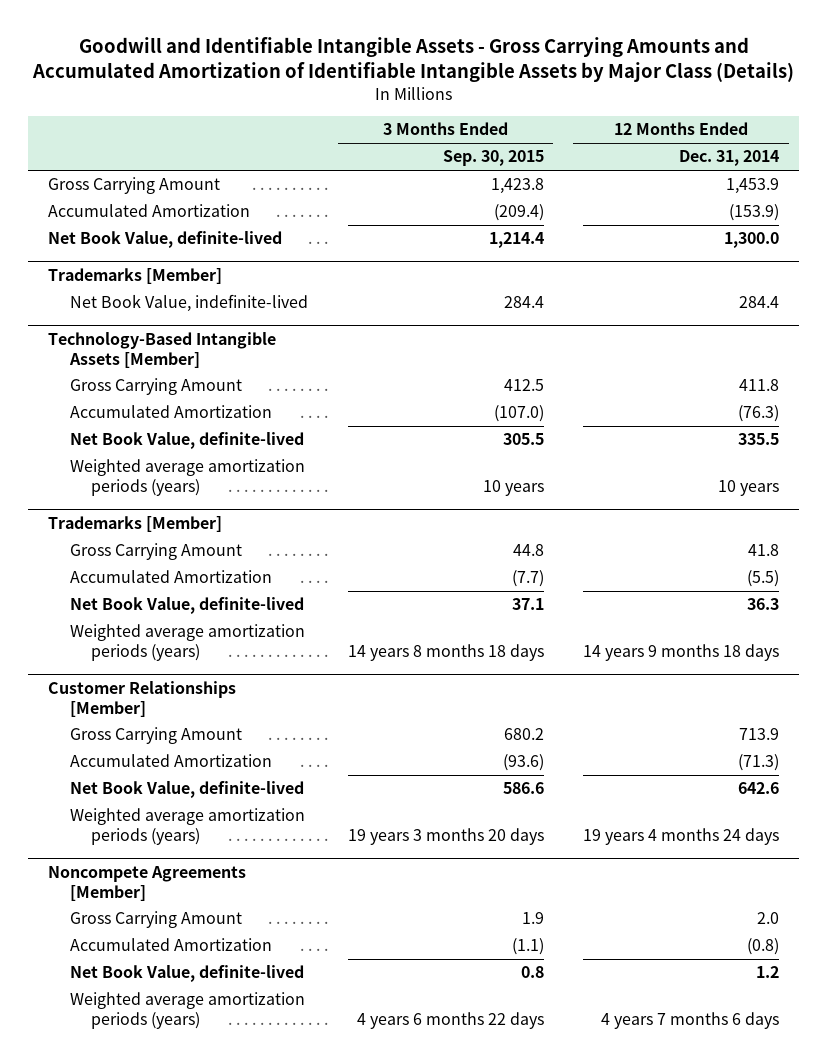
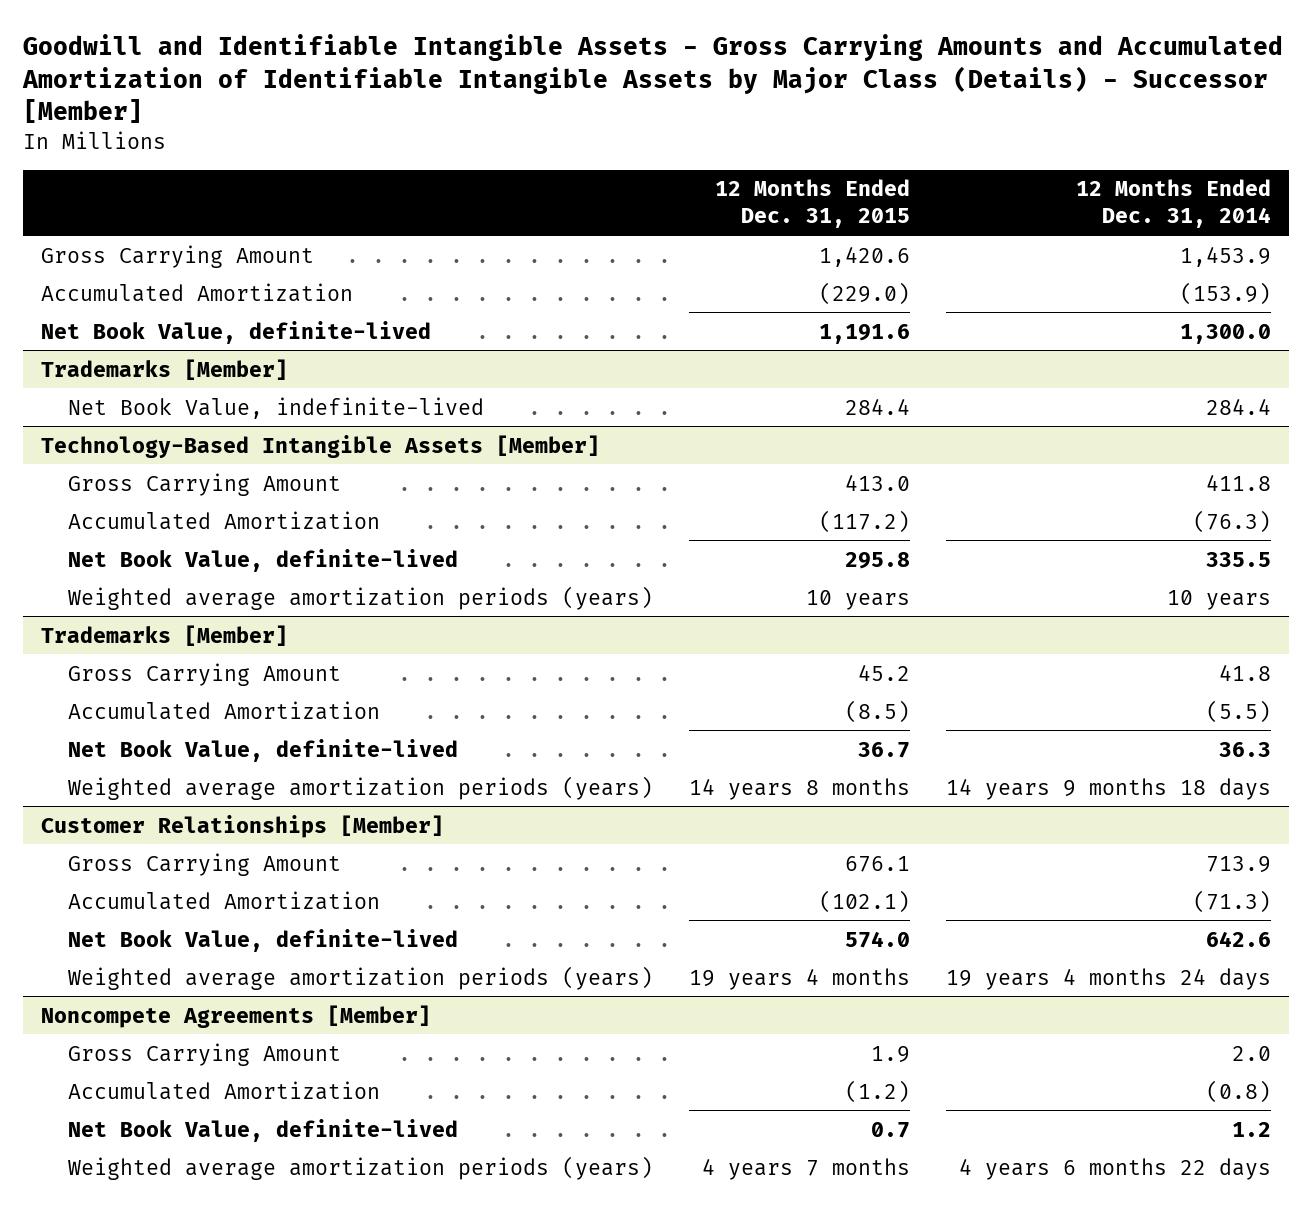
- Goodwill and Identifiable Intangible Assets - Gross Carrying Amounts and Accumulated Amortization of Identifiable Intangible Assets by Major Class (Details)
+ Goodwill and Identifiable Intangible Assets - Gross Carrying Amounts and Accumulated Amortization of Identifiable Intangible Assets by Major Class (Details) - Successor [Member]
- | 3 Months Ended Sep. 30, 2015 | 12 Months Ended Dec. 31, 2014
+ | 12 Months Ended Dec. 31, 2015 | 12 Months Ended Dec. 31, 2014
@ Noncompete Agreements [Member]
- Weighted average amortization periods (years) | 4 years 6 months 22 days | 4 years 7 months 6 days
+ Weighted average amortization periods (years) | 4 years 7 months | 4 years 6 months 22 days

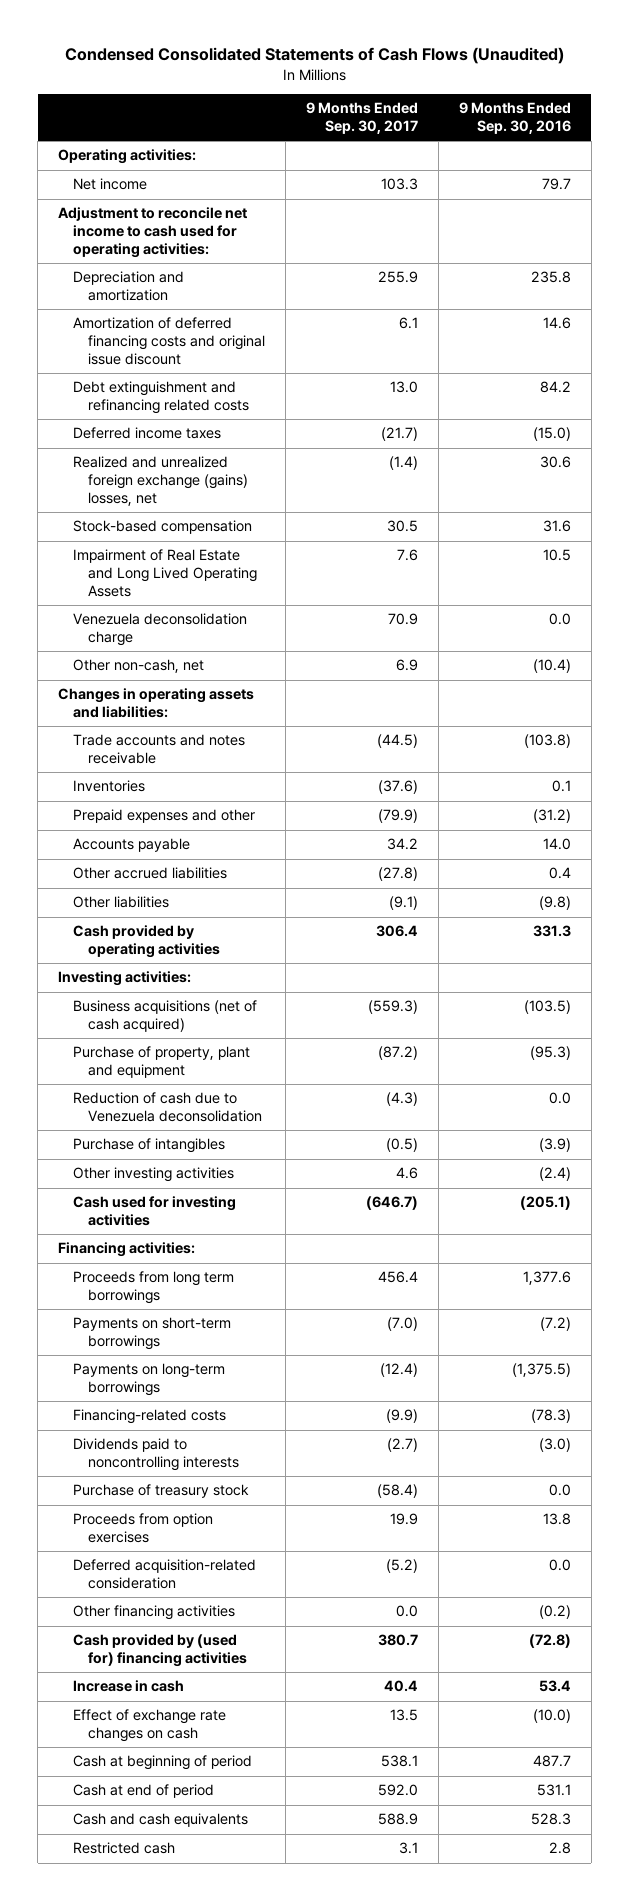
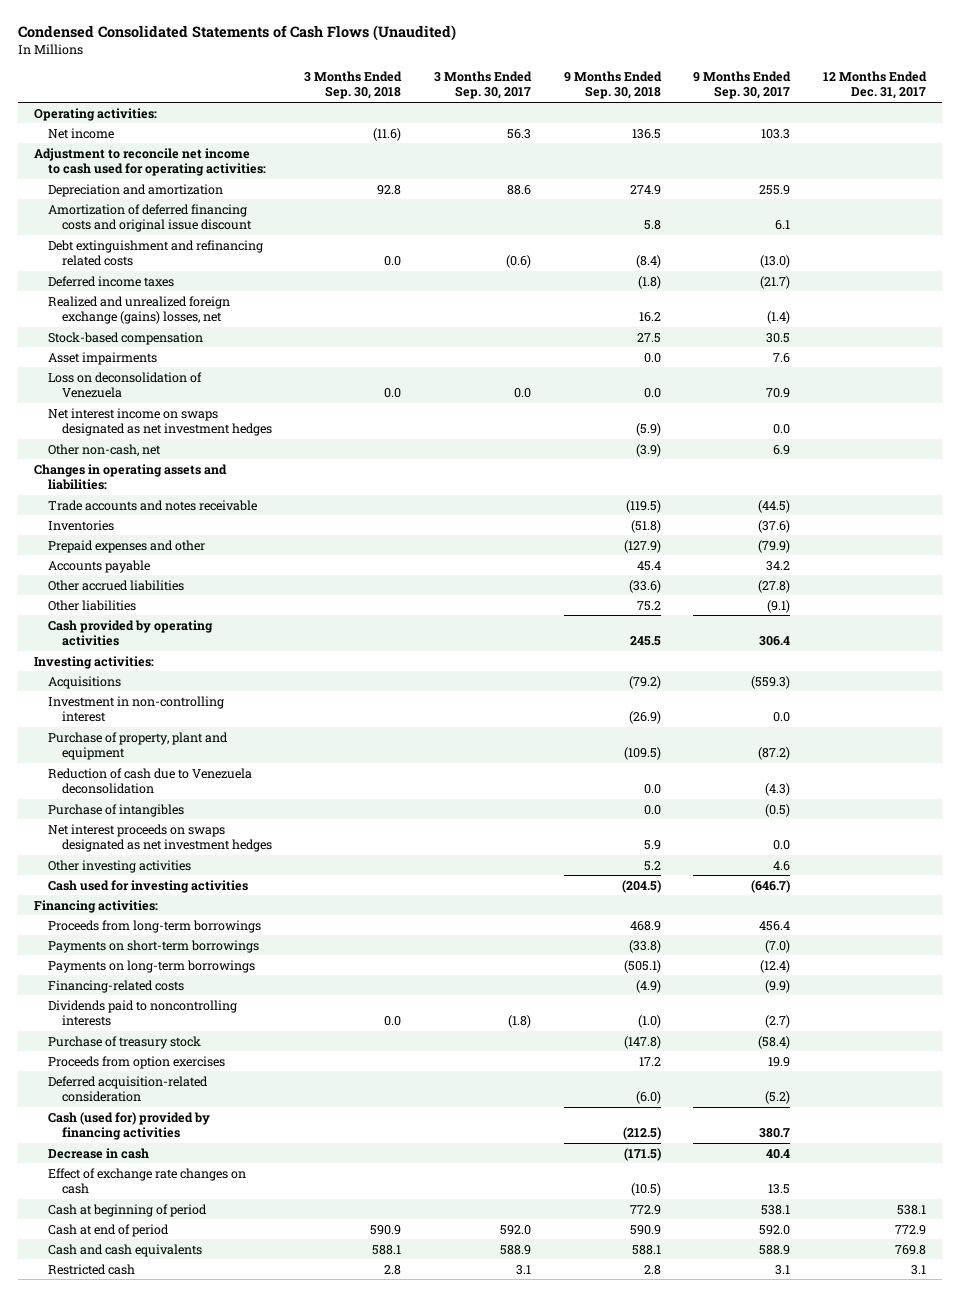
- | 9 Months Ended Sep. 30, 2017 | 9 Months Ended Sep. 30, 2016
+ | 3 Months Ended Sep. 30, 2018 | 3 Months Ended Sep. 30, 2017 | 9 Months Ended Sep. 30, 2018 | 9 Months Ended Sep. 30, 2017 | 12 Months Ended Dec. 31, 2017
- Debt extinguishment and refinancing related costs | 13.0 | 84.2
+ Debt extinguishment and refinancing related costs | 0.0 | (0.6) | (8.4) | (13.0) |
- Impairment of Real Estate and Long Lived Operating Assets | 7.6 | 10.5
- Venezuela deconsolidation charge | 70.9 | 0.0
+ Asset impairments | | | 0.0 | 7.6 |
+ Loss on deconsolidation of Venezuela | 0.0 | 0.0 | 0.0 | 70.9 |
+ Net interest income on swaps designated as net investment hedges | | | (5.9) | 0.0 |
- Business acquisitions (net of cash acquired) | (559.3) | (103.5)
+ Acquisitions | | | (79.2) | (559.3) |
+ Investment in non-controlling interest | | | (26.9) | 0.0 |
+ Net interest proceeds on swaps designated as net investment hedges | | | 5.9 | 0.0 |
- Proceeds from long term borrowings | 456.4 | 1,377.6
+ Proceeds from long-term borrowings | | | 468.9 | 456.4 |
- Other financing activities | 0.0 | (0.2)
- Cash provided by (used for) financing activities | 380.7 | (72.8)
- Increase in cash | 40.4 | 53.4
+ Cash (used for) provided by financing activities | | | (212.5) | 380.7 |
+ Decrease in cash | | | (171.5) | 40.4 |

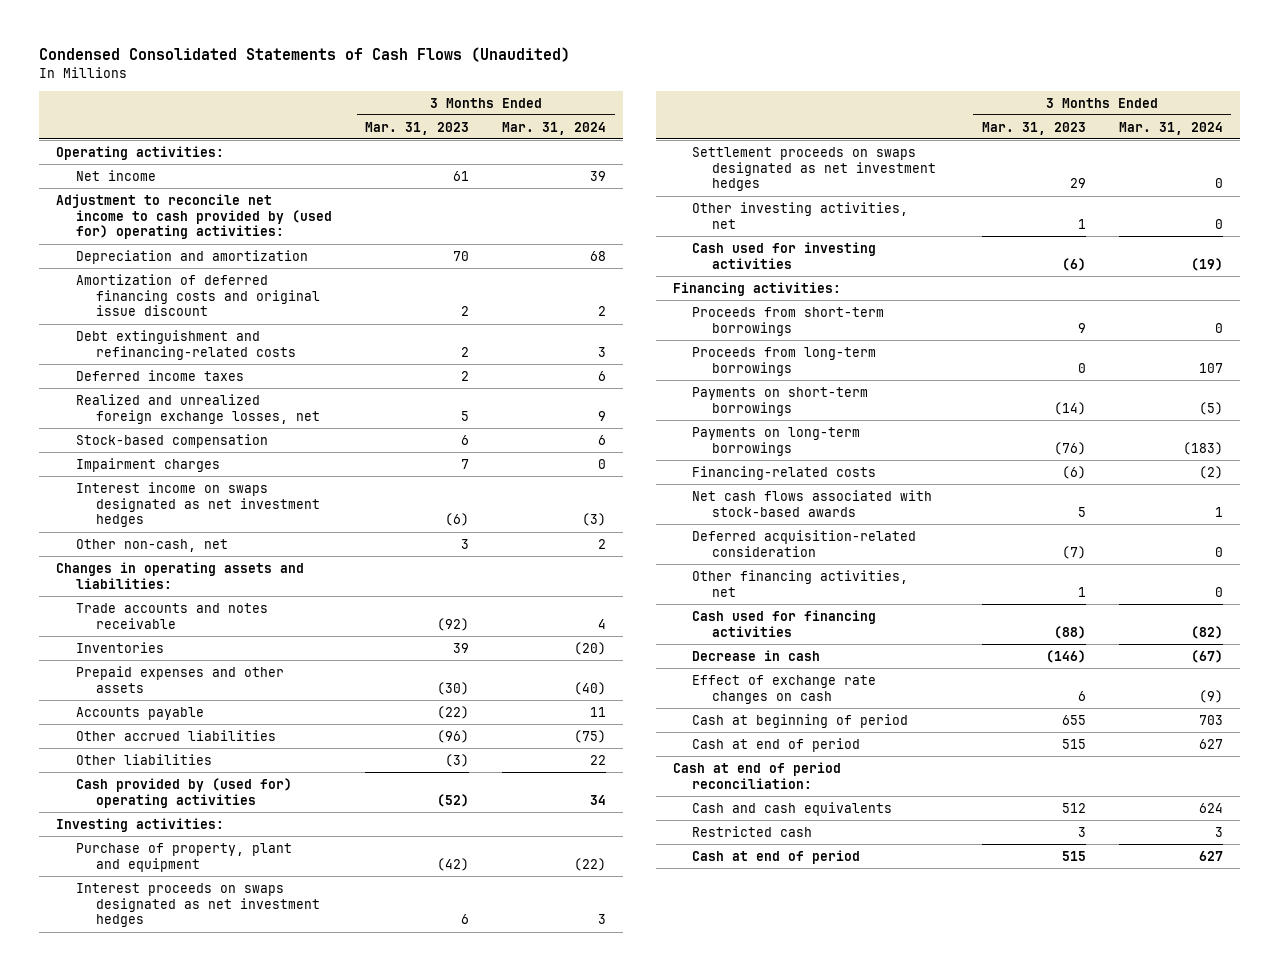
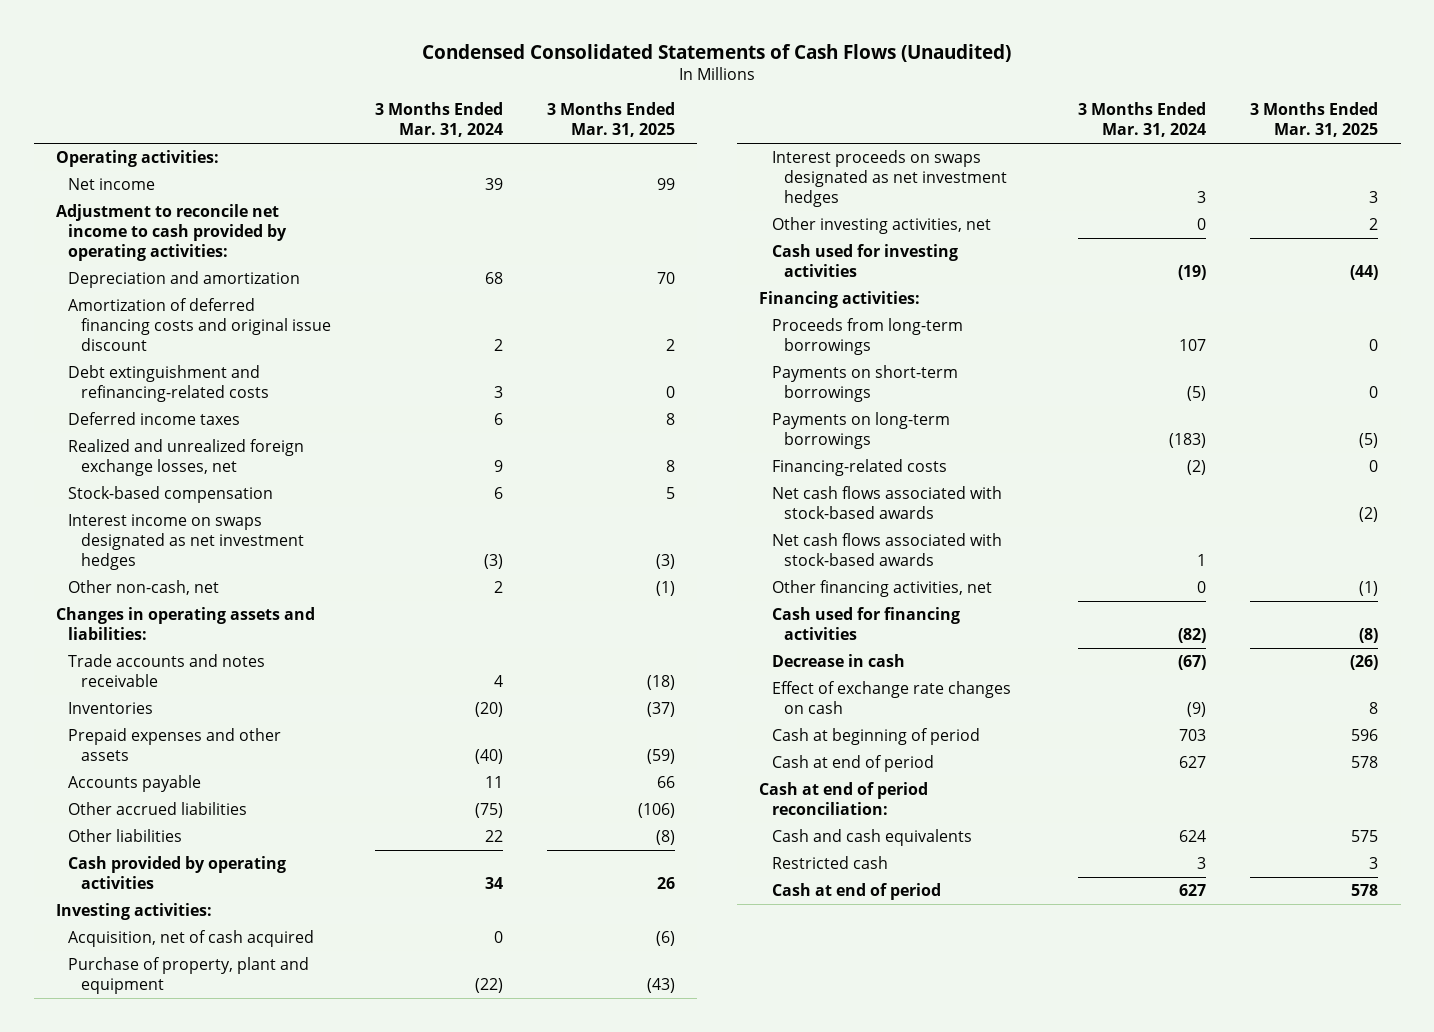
- | 3 Months Ended Mar. 31, 2023 | 3 Months Ended Mar. 31, 2024
+ | 3 Months Ended Mar. 31, 2024 | 3 Months Ended Mar. 31, 2025
- Adjustment to reconcile net income to cash provided by (used for) operating activities:
+ Adjustment to reconcile net income to cash provided by operating activities:
- Impairment charges | 7 | 0
- Cash provided by (used for) operating activities | (52) | 34
+ Cash provided by operating activities | 34 | 26
+ Acquisition, net of cash acquired | 0 | (6)
- Settlement proceeds on swaps designated as net investment hedges | 29 | 0
- Proceeds from short-term borrowings | 9 | 0
+ Net cash flows associated with stock-based awards | | (2)
- Deferred acquisition-related consideration | (7) | 0

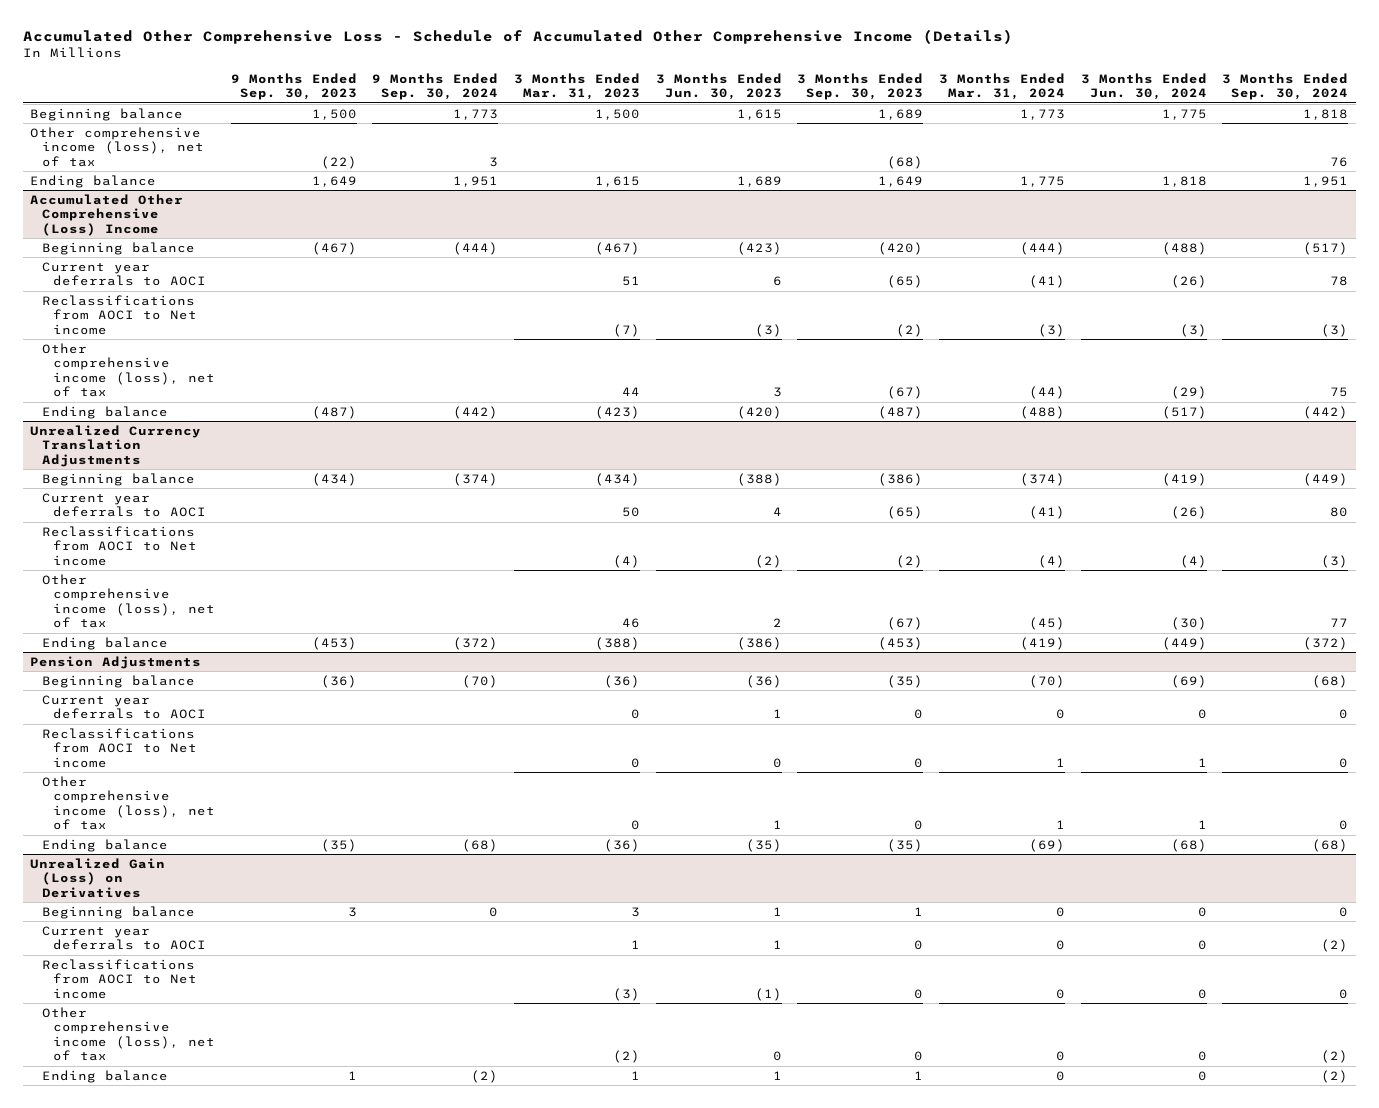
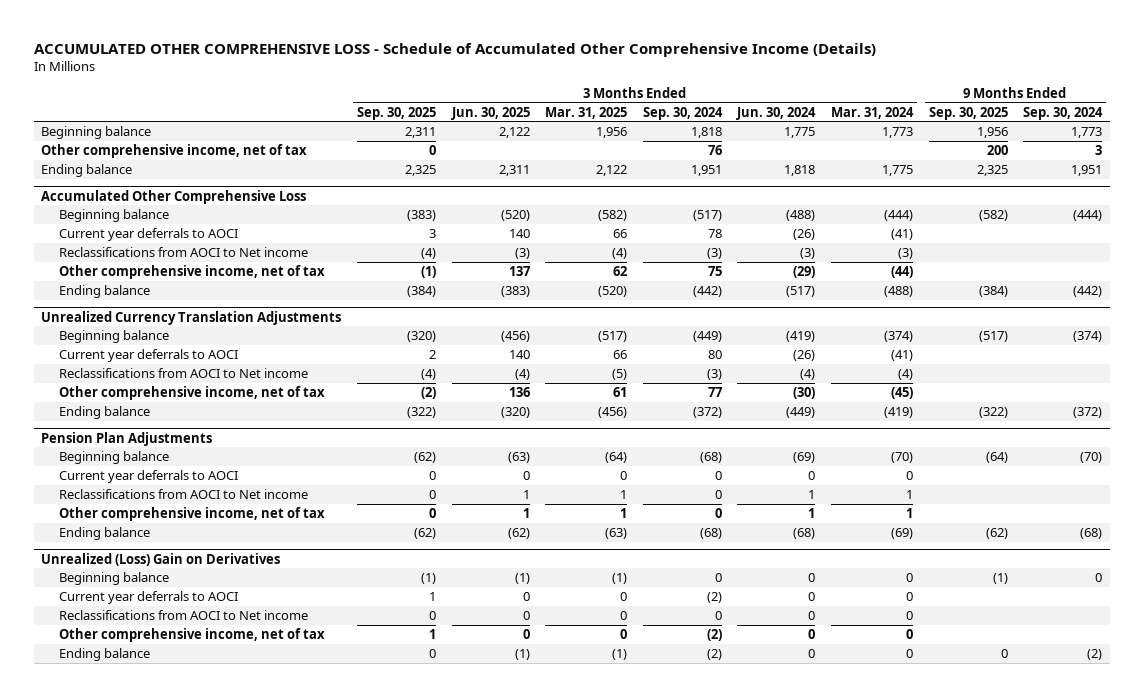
- Accumulated Other Comprehensive Loss - Schedule of Accumulated Other Comprehensive Income (Details)
+ ACCUMULATED OTHER COMPREHENSIVE LOSS - Schedule of Accumulated Other Comprehensive Income (Details)
- | 9 Months Ended Sep. 30, 2023 | 9 Months Ended Sep. 30, 2024 | 3 Months Ended Mar. 31, 2023 | 3 Months Ended Jun. 30, 2023 | 3 Months Ended Sep. 30, 2023 | 3 Months Ended Mar. 31, 2024 | 3 Months Ended Jun. 30, 2024 | 3 Months Ended Sep. 30, 2024
+ | 3 Months Ended Sep. 30, 2025 | 3 Months Ended Jun. 30, 2025 | 3 Months Ended Mar. 31, 2025 | 3 Months Ended Sep. 30, 2024 | 3 Months Ended Jun. 30, 2024 | 3 Months Ended Mar. 31, 2024 | 9 Months Ended Sep. 30, 2025 | 9 Months Ended Sep. 30, 2024
- Other comprehensive income (loss), net of tax | (22) | 3 | | | (68) | | | 76
+ Other comprehensive income, net of tax | 0 | | | 76 | | | 200 | 3
- Accumulated Other Comprehensive (Loss) Income
+ Accumulated Other Comprehensive Loss
- Other comprehensive income (loss), net of tax | | | 44 | 3 | (67) | (44) | (29) | 75
+ Other comprehensive income, net of tax | (1) | 137 | 62 | 75 | (29) | (44) | |
@ Unrealized Currency Translation Adjustments
- Other comprehensive income (loss), net of tax | | | 46 | 2 | (67) | (45) | (30) | 77
+ Other comprehensive income, net of tax | (2) | 136 | 61 | 77 | (30) | (45) | |
- Pension Adjustments
+ Pension Plan Adjustments
- Other comprehensive income (loss), net of tax | | | 0 | 1 | 0 | 1 | 1 | 0
+ Other comprehensive income, net of tax | 0 | 1 | 1 | 0 | 1 | 1 | |
- Unrealized Gain (Loss) on Derivatives
+ Unrealized (Loss) Gain on Derivatives
- Other comprehensive income (loss), net of tax | | | (2) | 0 | 0 | 0 | 0 | (2)
+ Other comprehensive income, net of tax | 1 | 0 | 0 | (2) | 0 | 0 | |

